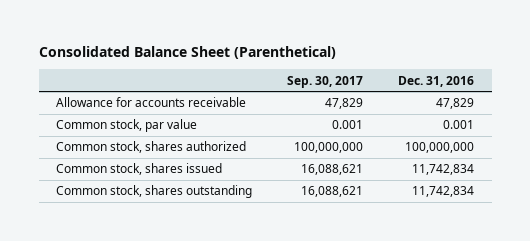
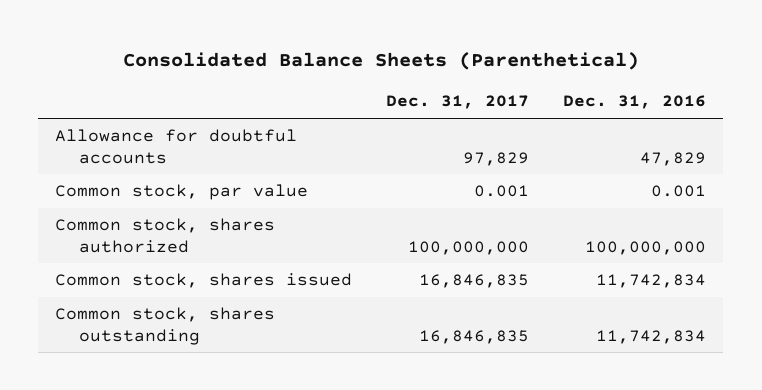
- Consolidated Balance Sheet (Parenthetical)
+ Consolidated Balance Sheets (Parenthetical)
- | Sep. 30, 2017 | Dec. 31, 2016
+ | Dec. 31, 2017 | Dec. 31, 2016
- Allowance for accounts receivable | 47,829 | 47,829
+ Allowance for doubtful accounts | 97,829 | 47,829

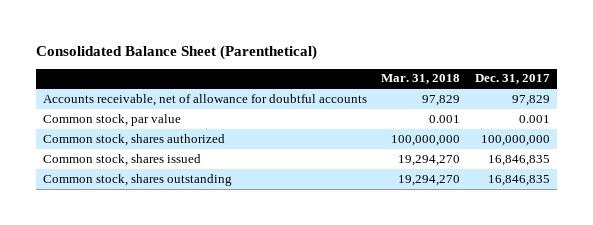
- Consolidated Balance Sheets (Parenthetical)
+ Consolidated Balance Sheet (Parenthetical)
- | Dec. 31, 2017 | Dec. 31, 2016
+ | Mar. 31, 2018 | Dec. 31, 2017
- Allowance for doubtful accounts | 97,829 | 47,829
+ Accounts receivable, net of allowance for doubtful accounts | 97,829 | 97,829

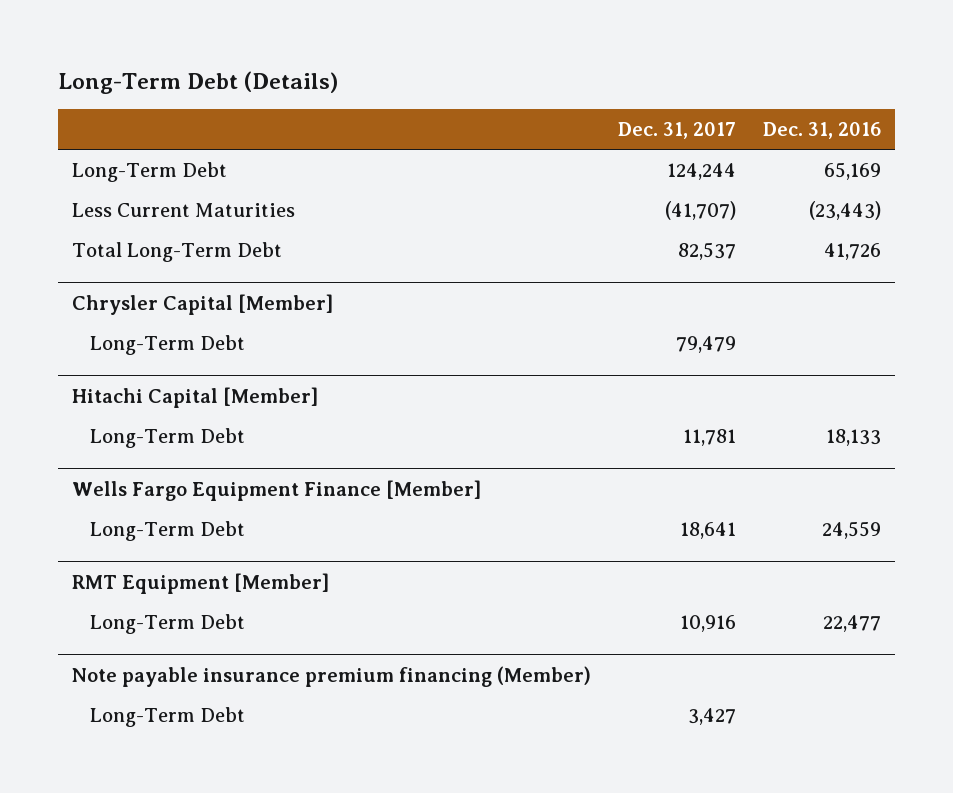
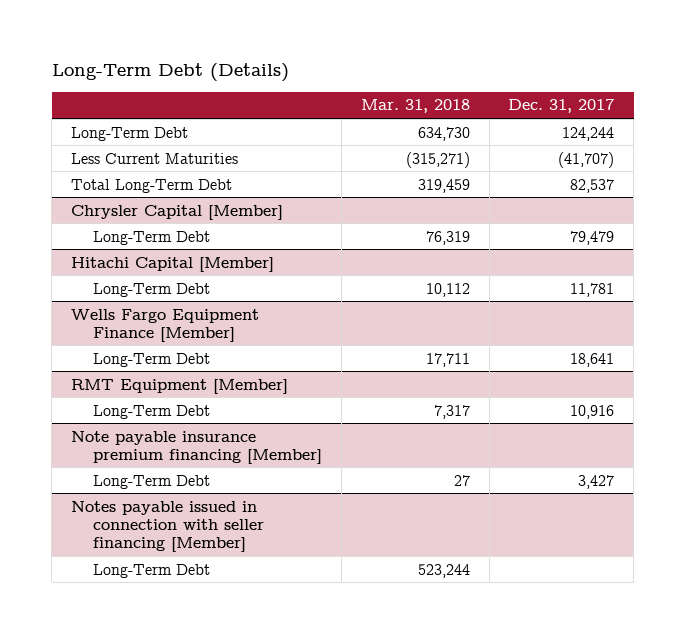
- | Dec. 31, 2017 | Dec. 31, 2016
+ | Mar. 31, 2018 | Dec. 31, 2017
- Note payable insurance premium financing (Member)
+ Note payable insurance premium financing [Member]
+ Notes payable issued in connection with seller financing [Member]
+ Long-Term Debt | 523,244 |

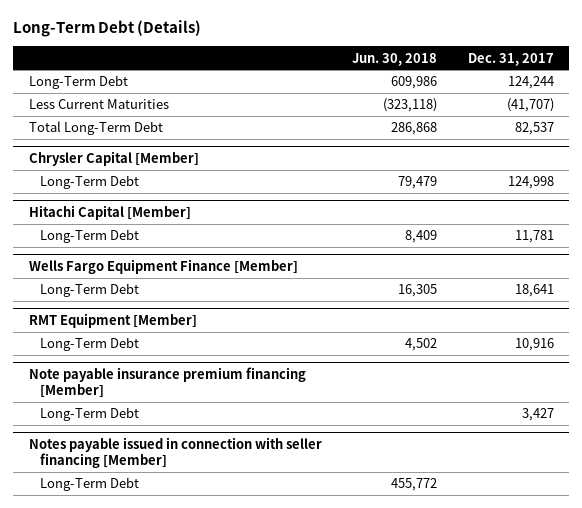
- | Mar. 31, 2018 | Dec. 31, 2017
+ | Jun. 30, 2018 | Dec. 31, 2017
@ Chrysler Capital [Member]
- Long-Term Debt | 76,319 | 79,479
+ Long-Term Debt | 79,479 | 124,998

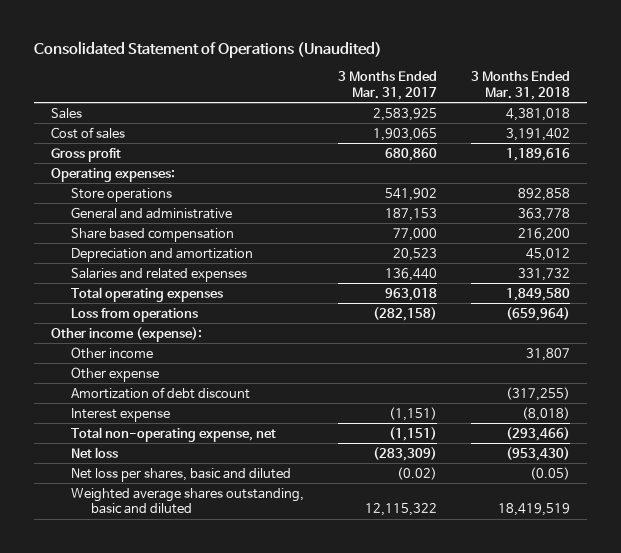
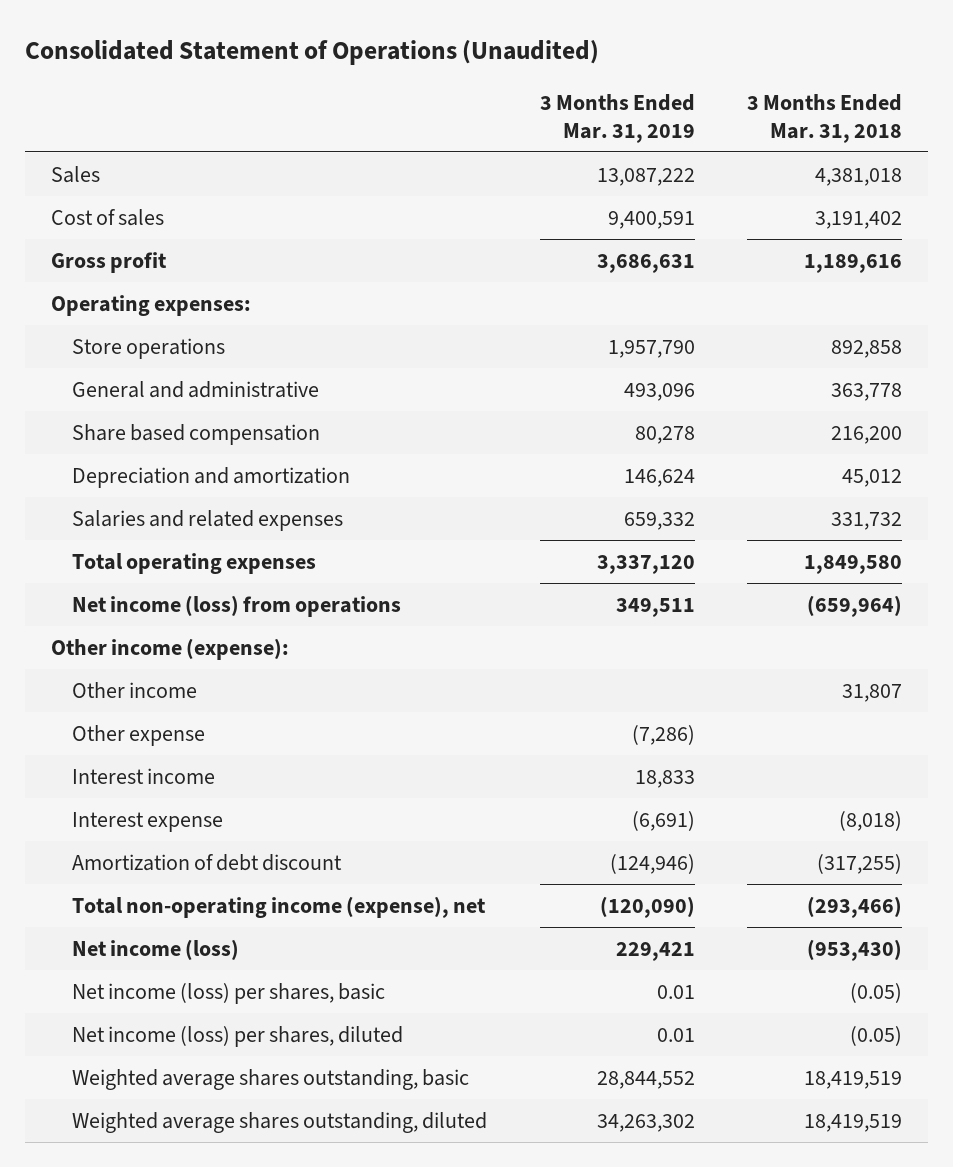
- | 3 Months Ended Mar. 31, 2017 | 3 Months Ended Mar. 31, 2018
+ | 3 Months Ended Mar. 31, 2019 | 3 Months Ended Mar. 31, 2018
- Loss from operations | (282,158) | (659,964)
+ Net income (loss) from operations | 349,511 | (659,964)
+ Interest income | 18,833 |
- Total non-operating expense, net | (1,151) | (293,466)
- Net loss | (283,309) | (953,430)
- Net loss per shares, basic and diluted | (0.02) | (0.05)
- Weighted average shares outstanding, basic and diluted | 12,115,322 | 18,419,519
moved down: Amortization of debt discount | (124,946) | (317,255)
+ Total non-operating income (expense), net | (120,090) | (293,466)
+ Net income (loss) | 229,421 | (953,430)
+ Net income (loss) per shares, basic | 0.01 | (0.05)
+ Net income (loss) per shares, diluted | 0.01 | (0.05)
+ Weighted average shares outstanding, basic | 28,844,552 | 18,419,519
+ Weighted average shares outstanding, diluted | 34,263,302 | 18,419,519

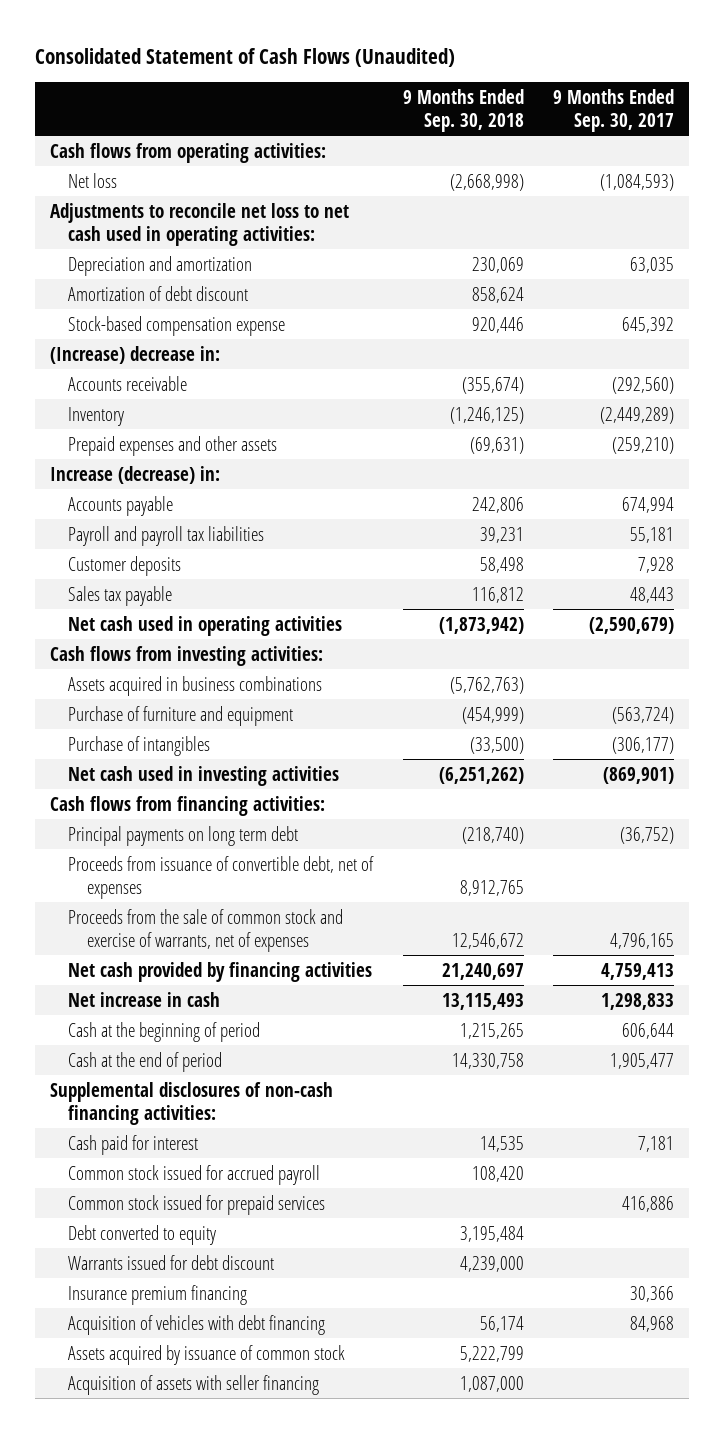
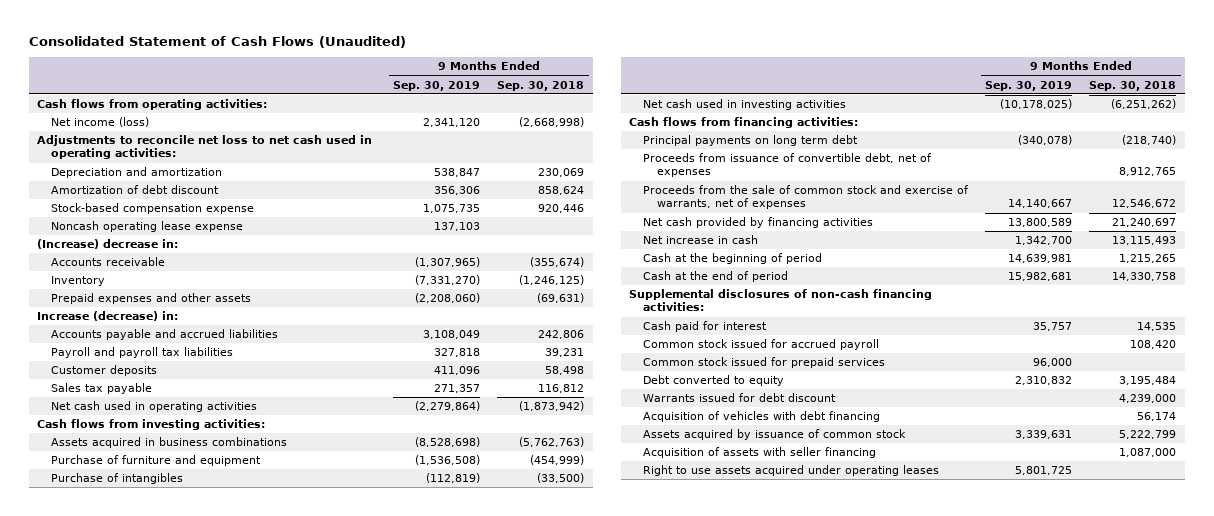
- | 9 Months Ended Sep. 30, 2018 | 9 Months Ended Sep. 30, 2017
+ | 9 Months Ended Sep. 30, 2019 | 9 Months Ended Sep. 30, 2018
- Net loss | (2,668,998) | (1,084,593)
+ Net income (loss) | 2,341,120 | (2,668,998)
+ Noncash operating lease expense | 137,103 |
- Accounts payable | 242,806 | 674,994
+ Accounts payable and accrued liabilities | 3,108,049 | 242,806
- Insurance premium financing | | 30,366
+ Right to use assets acquired under operating leases | 5,801,725 |

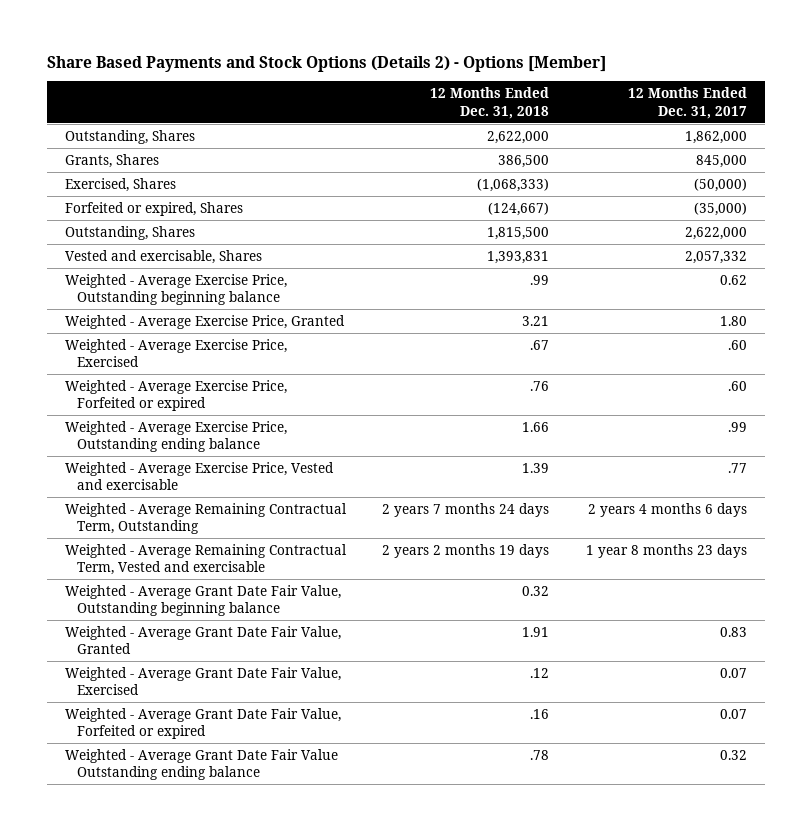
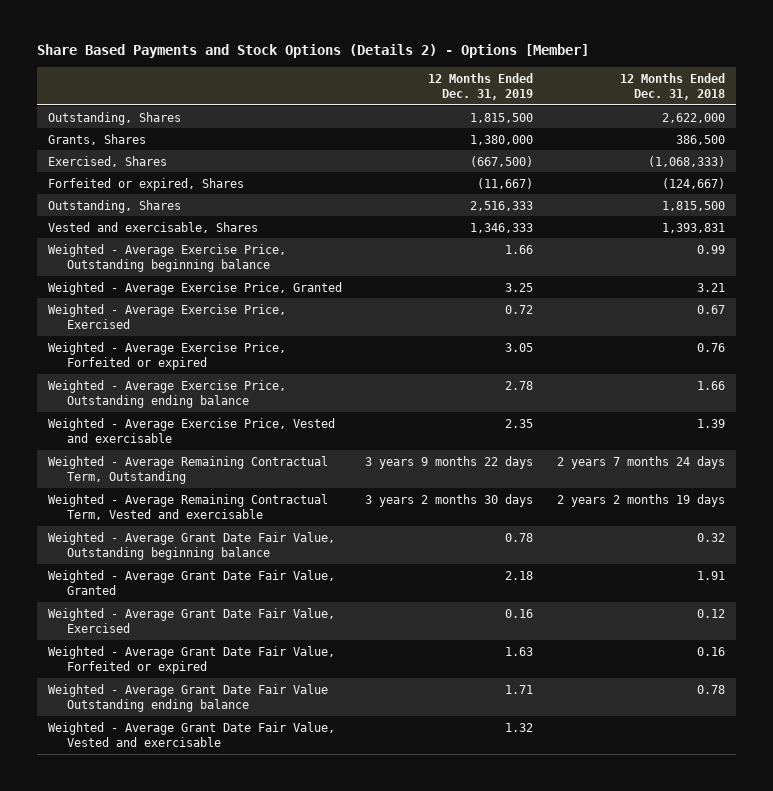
- | 12 Months Ended Dec. 31, 2018 | 12 Months Ended Dec. 31, 2017
+ | 12 Months Ended Dec. 31, 2019 | 12 Months Ended Dec. 31, 2018
- Weighted - Average Exercise Price, Outstanding beginning balance | .99 | 0.62
+ Weighted - Average Exercise Price, Outstanding beginning balance | 1.66 | 0.99
- Weighted - Average Exercise Price, Exercised | .67 | .60
- Weighted - Average Exercise Price, Forfeited or expired | .76 | .60
+ Weighted - Average Exercise Price, Exercised | 0.72 | 0.67
+ Weighted - Average Exercise Price, Forfeited or expired | 3.05 | 0.76
- Weighted - Average Grant Date Fair Value, Exercised | .12 | 0.07
- Weighted - Average Grant Date Fair Value, Forfeited or expired | .16 | 0.07
- Weighted - Average Grant Date Fair Value Outstanding ending balance | .78 | 0.32
+ Weighted - Average Grant Date Fair Value, Exercised | 0.16 | 0.12
+ Weighted - Average Grant Date Fair Value, Forfeited or expired | 1.63 | 0.16
+ Weighted - Average Grant Date Fair Value Outstanding ending balance | 1.71 | 0.78
+ Weighted - Average Grant Date Fair Value, Vested and exercisable | 1.32 |

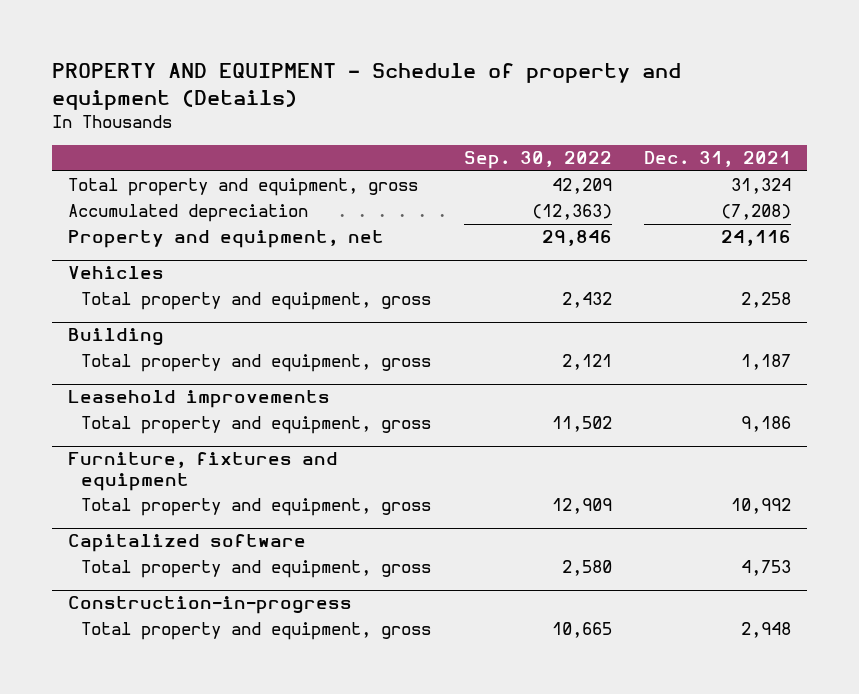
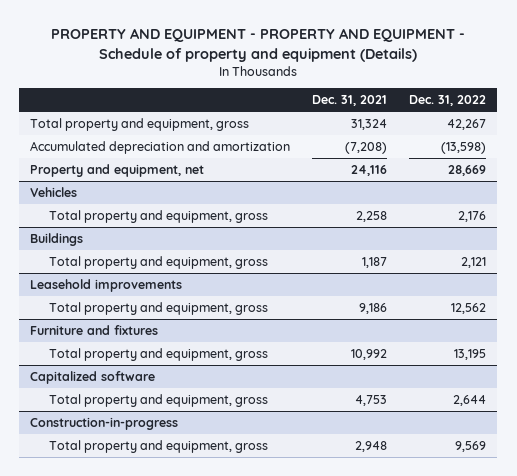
- PROPERTY AND EQUIPMENT - Schedule of property and equipment (Details)
+ PROPERTY AND EQUIPMENT - PROPERTY AND EQUIPMENT - Schedule of property and equipment (Details)
- | Sep. 30, 2022 | Dec. 31, 2021
+ | Dec. 31, 2021 | Dec. 31, 2022
- Accumulated depreciation | (12,363) | (7,208)
+ Accumulated depreciation and amortization | (7,208) | (13,598)
- Building
+ Buildings
- Furniture, fixtures and equipment
+ Furniture and fixtures

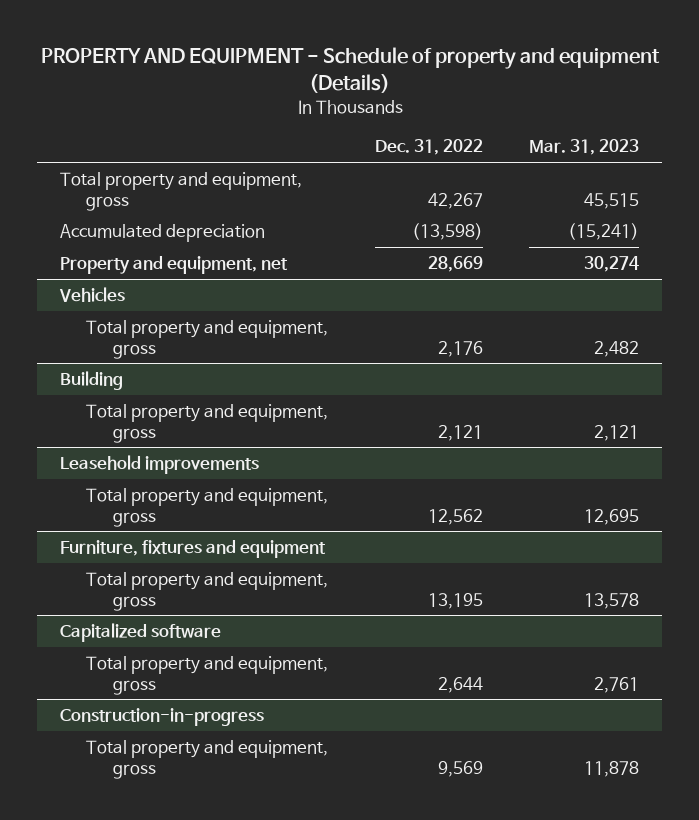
- PROPERTY AND EQUIPMENT - PROPERTY AND EQUIPMENT - Schedule of property and equipment (Details)
+ PROPERTY AND EQUIPMENT - Schedule of property and equipment (Details)
- | Dec. 31, 2021 | Dec. 31, 2022
+ | Dec. 31, 2022 | Mar. 31, 2023
- Accumulated depreciation and amortization | (7,208) | (13,598)
+ Accumulated depreciation | (13,598) | (15,241)
- Buildings
+ Building
- Furniture and fixtures
+ Furniture, fixtures and equipment

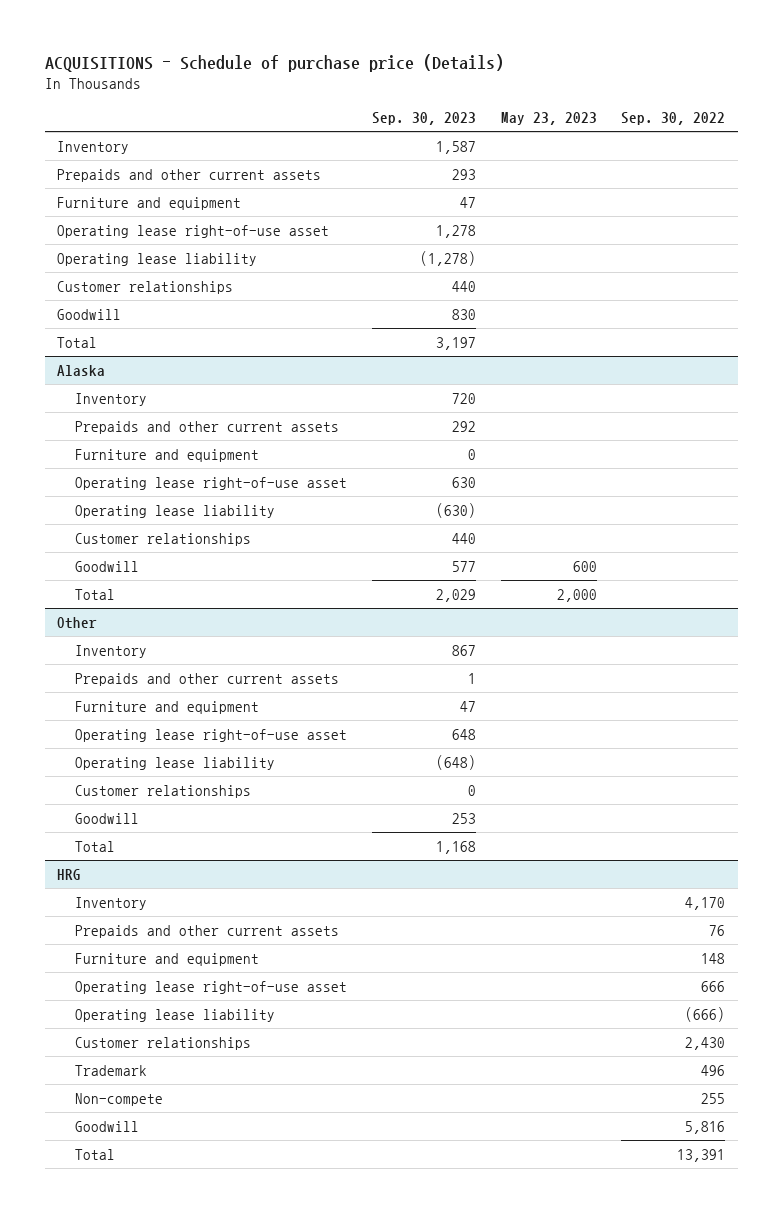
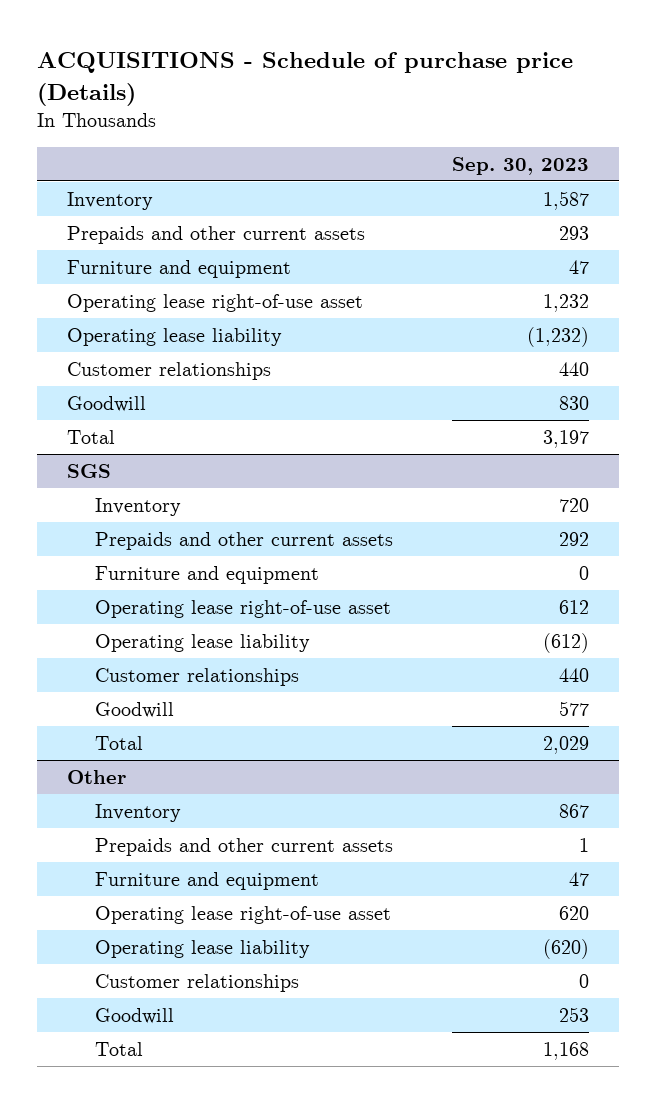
- | Sep. 30, 2023 | May 23, 2023 | Sep. 30, 2022
+ | Sep. 30, 2023
- Operating lease right-of-use asset | 1,278 | |
- Operating lease liability | (1,278) | |
+ Operating lease right-of-use asset | 1,232
+ Operating lease liability | (1,232)
- Alaska
+ SGS
- Operating lease right-of-use asset | 630 | |
- Operating lease liability | (630) | |
+ Operating lease right-of-use asset | 612
+ Operating lease liability | (612)
@ Other
- Operating lease right-of-use asset | 648 | |
- Operating lease liability | (648) | |
+ Operating lease right-of-use asset | 620
+ Operating lease liability | (620)
- HRG
- Inventory | | | 4,170
- Prepaids and other current assets | | | 76
- Furniture and equipment | | | 148
- Operating lease right-of-use asset | | | 666
- Operating lease liability | | | (666)
- Customer relationships | | | 2,430
- Trademark | | | 496
- Non-compete | | | 255
- Goodwill | | | 5,816
- Total | | | 13,391

